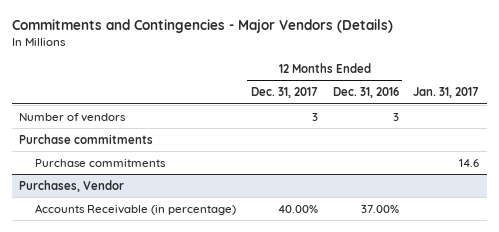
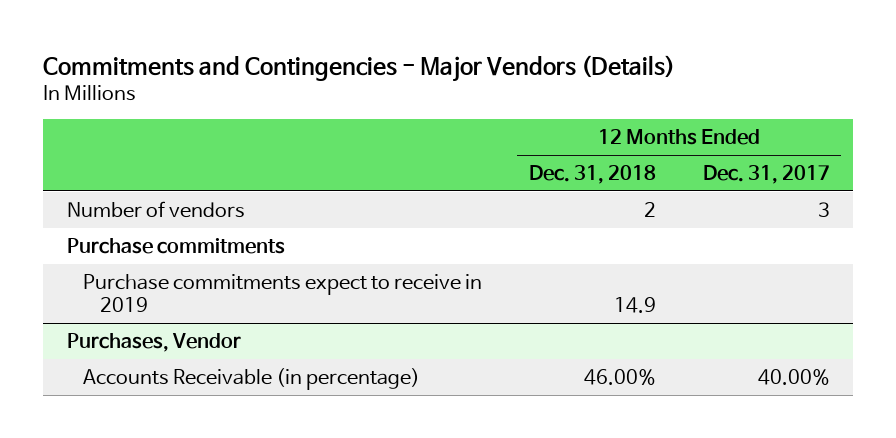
- | 12 Months Ended Dec. 31, 2017 | 12 Months Ended Dec. 31, 2016 | Jan. 31, 2017
+ | 12 Months Ended Dec. 31, 2018 | 12 Months Ended Dec. 31, 2017
- Purchase commitments | | | 14.6
+ Purchase commitments expect to receive in 2019 | 14.9 |

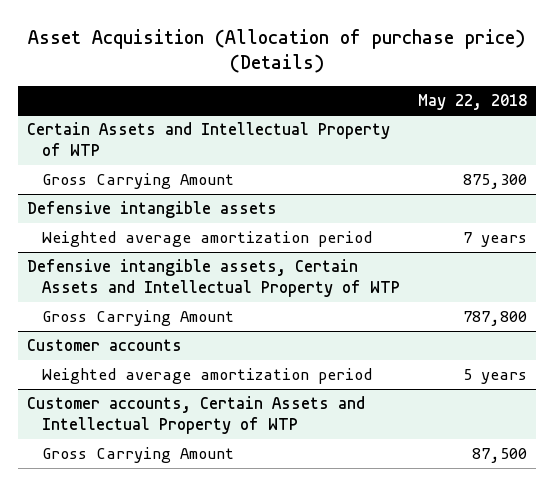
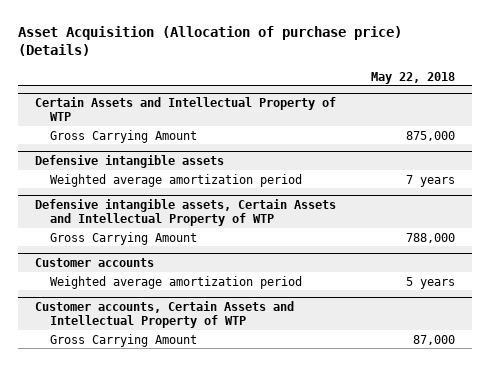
@ Certain Assets and Intellectual Property of WTP
- Gross Carrying Amount | 875,300
+ Gross Carrying Amount | 875,000
@ Defensive intangible assets, Certain Assets and Intellectual Property of WTP
- Gross Carrying Amount | 787,800
+ Gross Carrying Amount | 788,000
@ Customer accounts, Certain Assets and Intellectual Property of WTP
- Gross Carrying Amount | 87,500
+ Gross Carrying Amount | 87,000

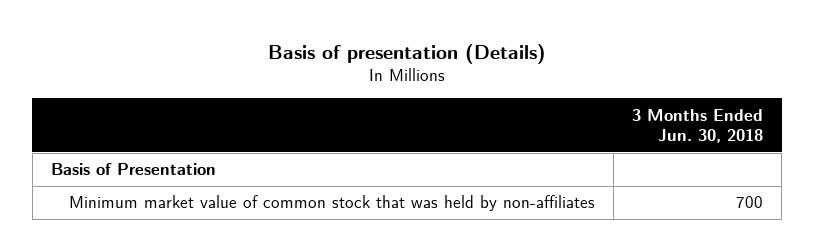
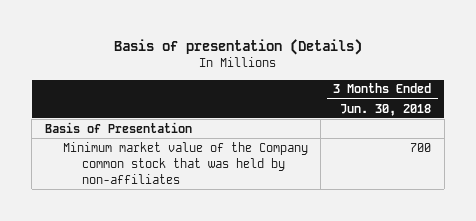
- Minimum market value of common stock that was held by non-affiliates | 700
+ Minimum market value of the Company common stock that was held by non-affiliates | 700

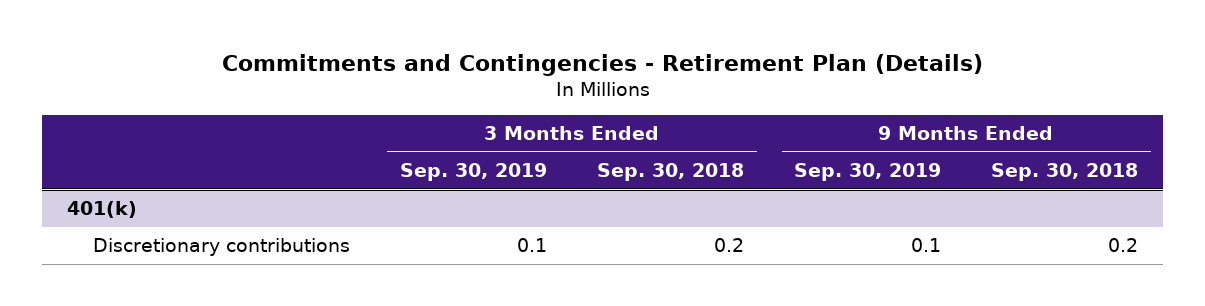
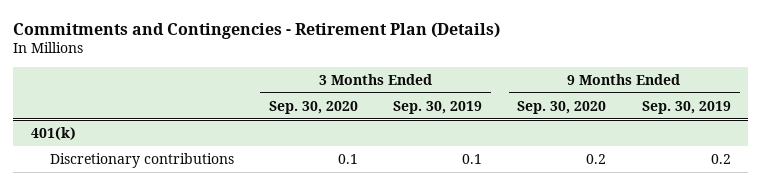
- | 3 Months Ended Sep. 30, 2019 | 3 Months Ended Sep. 30, 2018 | 9 Months Ended Sep. 30, 2019 | 9 Months Ended Sep. 30, 2018
+ | 3 Months Ended Sep. 30, 2020 | 3 Months Ended Sep. 30, 2019 | 9 Months Ended Sep. 30, 2020 | 9 Months Ended Sep. 30, 2019
@ 401(k)
- Discretionary contributions | 0.1 | 0.2 | 0.1 | 0.2
+ Discretionary contributions | 0.1 | 0.1 | 0.2 | 0.2

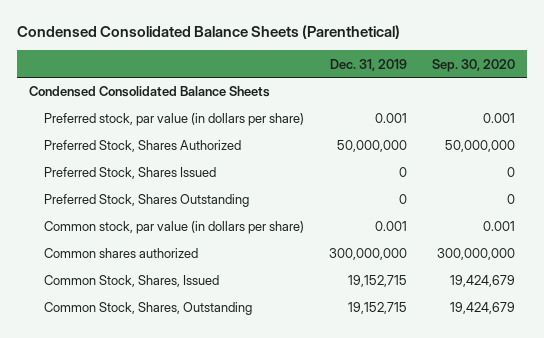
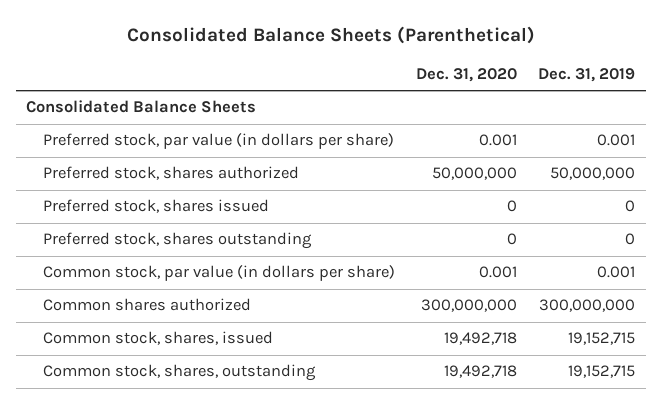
- Condensed Consolidated Balance Sheets (Parenthetical)
+ Consolidated Balance Sheets (Parenthetical)
- | Dec. 31, 2019 | Sep. 30, 2020
+ | Dec. 31, 2020 | Dec. 31, 2019
- Condensed Consolidated Balance Sheets
+ Consolidated Balance Sheets
- Preferred Stock, Shares Authorized | 50,000,000 | 50,000,000
- Preferred Stock, Shares Issued | 0 | 0
- Preferred Stock, Shares Outstanding | 0 | 0
+ Preferred stock, shares authorized | 50,000,000 | 50,000,000
+ Preferred stock, shares issued | 0 | 0
+ Preferred stock, shares outstanding | 0 | 0
- Common Stock, Shares, Issued | 19,152,715 | 19,424,679
- Common Stock, Shares, Outstanding | 19,152,715 | 19,424,679
+ Common stock, shares, issued | 19,492,718 | 19,152,715
+ Common stock, shares, outstanding | 19,492,718 | 19,152,715

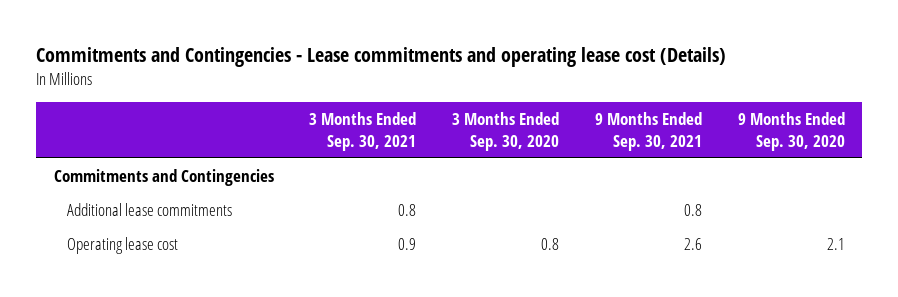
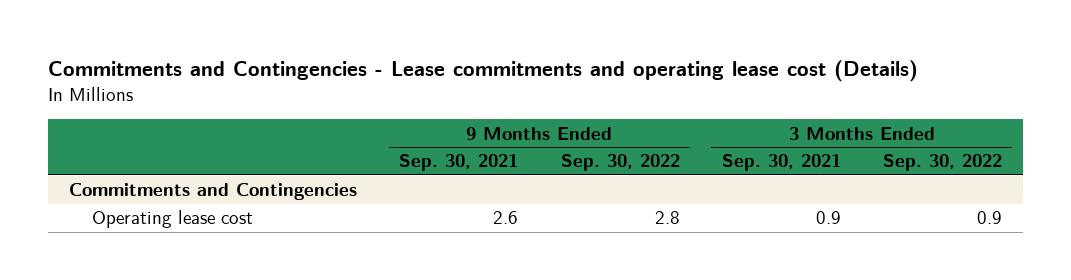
- | 3 Months Ended Sep. 30, 2021 | 3 Months Ended Sep. 30, 2020 | 9 Months Ended Sep. 30, 2021 | 9 Months Ended Sep. 30, 2020
+ | 9 Months Ended Sep. 30, 2021 | 9 Months Ended Sep. 30, 2022 | 3 Months Ended Sep. 30, 2021 | 3 Months Ended Sep. 30, 2022
- Additional lease commitments | 0.8 | | 0.8 |

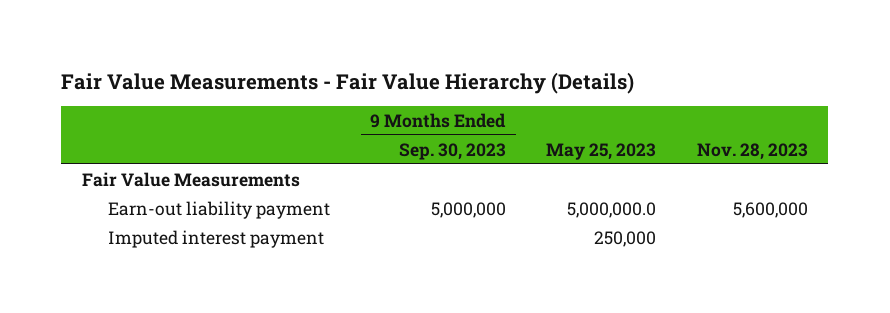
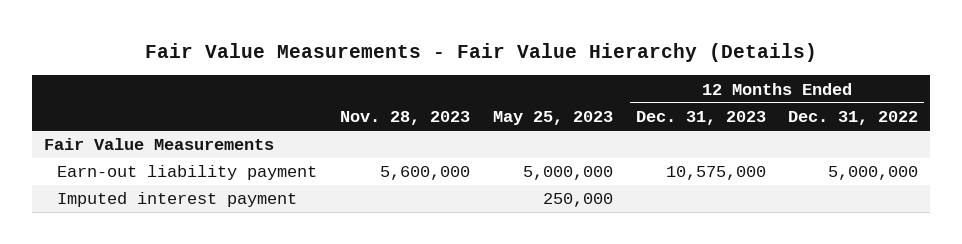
- | 9 Months Ended Sep. 30, 2023 | May 25, 2023 | Nov. 28, 2023
+ | Nov. 28, 2023 | May 25, 2023 | 12 Months Ended Dec. 31, 2023 | 12 Months Ended Dec. 31, 2022
- Earn-out liability payment | 5,000,000 | 5,000,000.0 | 5,600,000
+ Earn-out liability payment | 5,600,000 | 5,000,000 | 10,575,000 | 5,000,000

